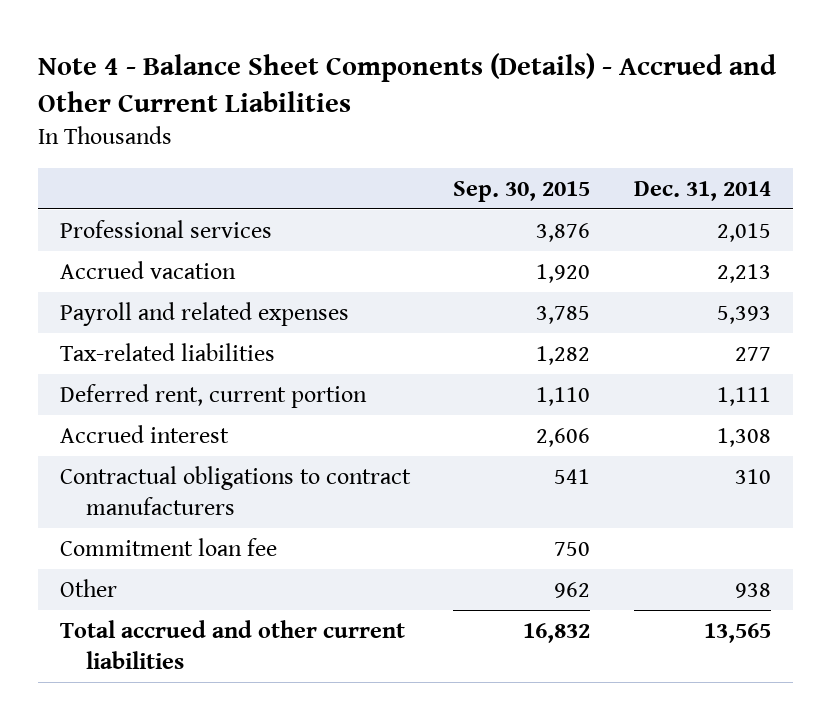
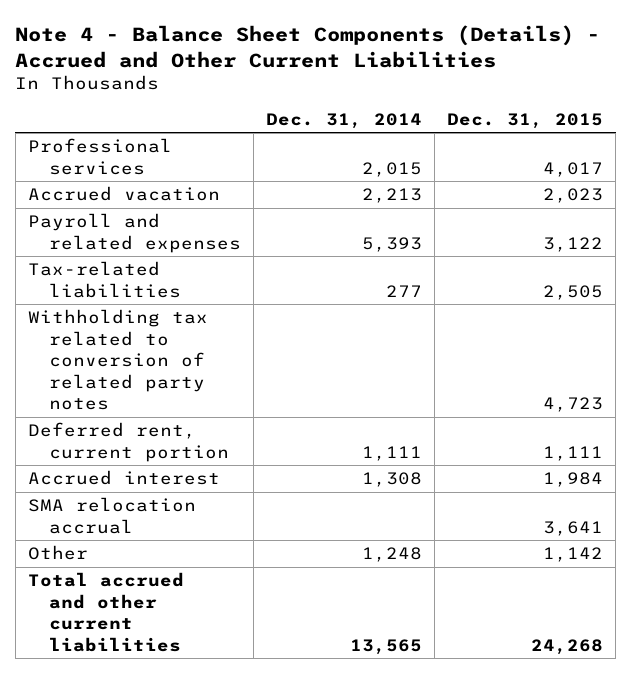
- | Sep. 30, 2015 | Dec. 31, 2014
+ | Dec. 31, 2014 | Dec. 31, 2015
+ Withholding tax related to conversion of related party notes | | 4,723
- Contractual obligations to contract manufacturers | 541 | 310
- Commitment loan fee | 750 |
- Other | 962 | 938
+ SMA relocation accrual | | 3,641
+ Other | 1,248 | 1,142

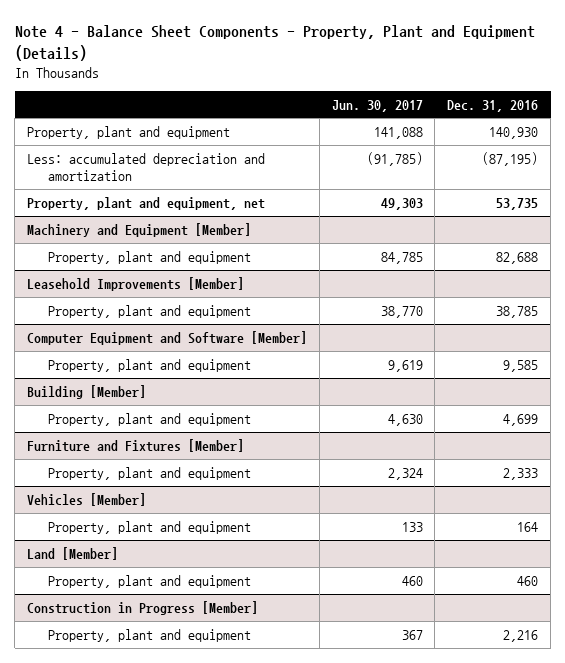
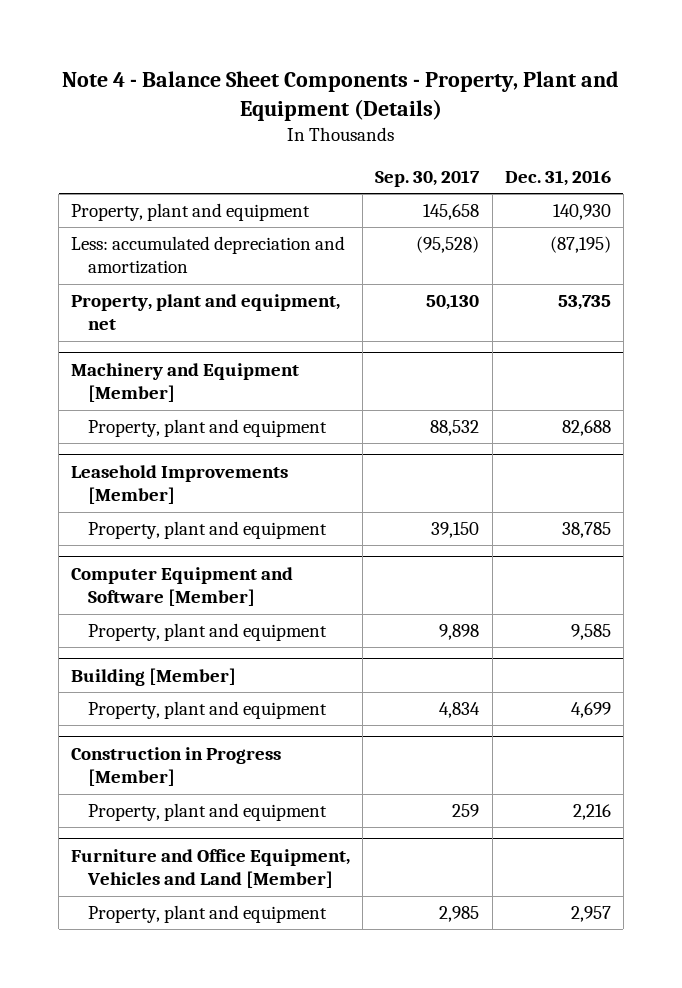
- | Jun. 30, 2017 | Dec. 31, 2016
+ | Sep. 30, 2017 | Dec. 31, 2016
- Furniture and Fixtures [Member]
- Property, plant and equipment | 2,324 | 2,333
- Vehicles [Member]
- Property, plant and equipment | 133 | 164
- Land [Member]
- Property, plant and equipment | 460 | 460
+ Furniture and Office Equipment, Vehicles and Land [Member]
+ Property, plant and equipment | 2,985 | 2,957

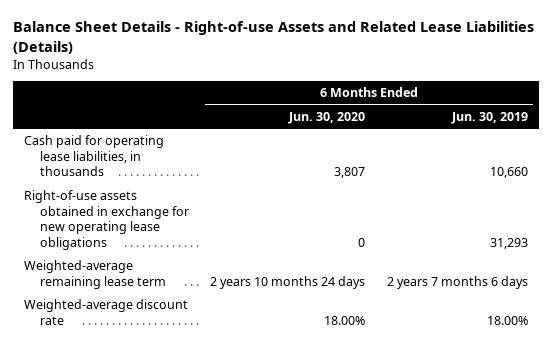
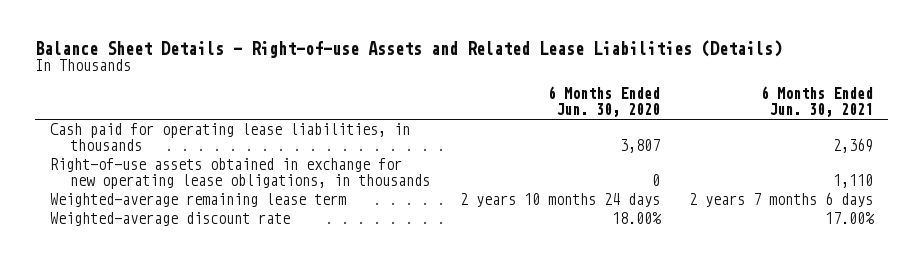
- | 6 Months Ended Jun. 30, 2020 | 6 Months Ended Jun. 30, 2019
+ | 6 Months Ended Jun. 30, 2020 | 6 Months Ended Jun. 30, 2021
- Right-of-use assets obtained in exchange for new operating lease obligations | 0 | 31,293
+ Right-of-use assets obtained in exchange for new operating lease obligations, in thousands | 0 | 1,110

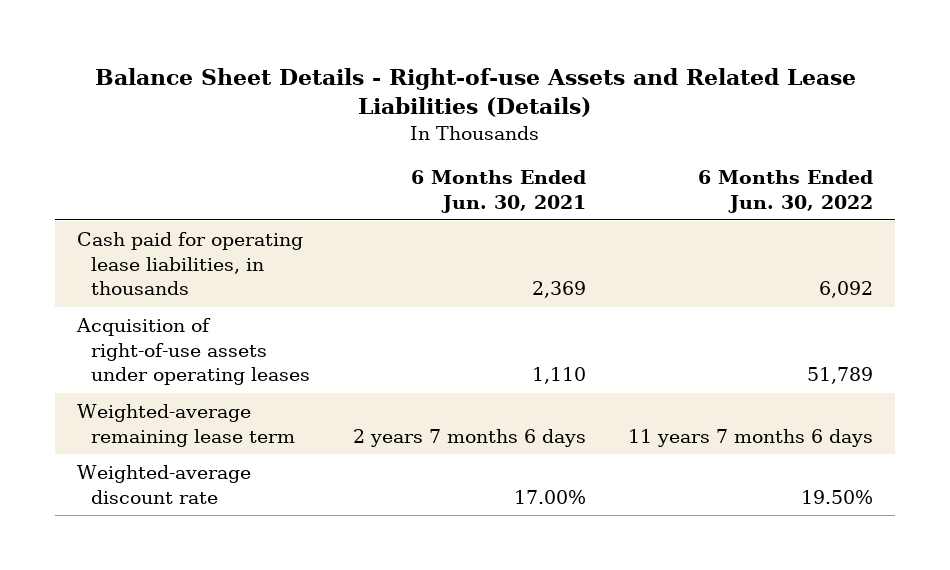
- | 6 Months Ended Jun. 30, 2020 | 6 Months Ended Jun. 30, 2021
+ | 6 Months Ended Jun. 30, 2021 | 6 Months Ended Jun. 30, 2022
- Right-of-use assets obtained in exchange for new operating lease obligations, in thousands | 0 | 1,110
+ Acquisition of right-of-use assets under operating leases | 1,110 | 51,789

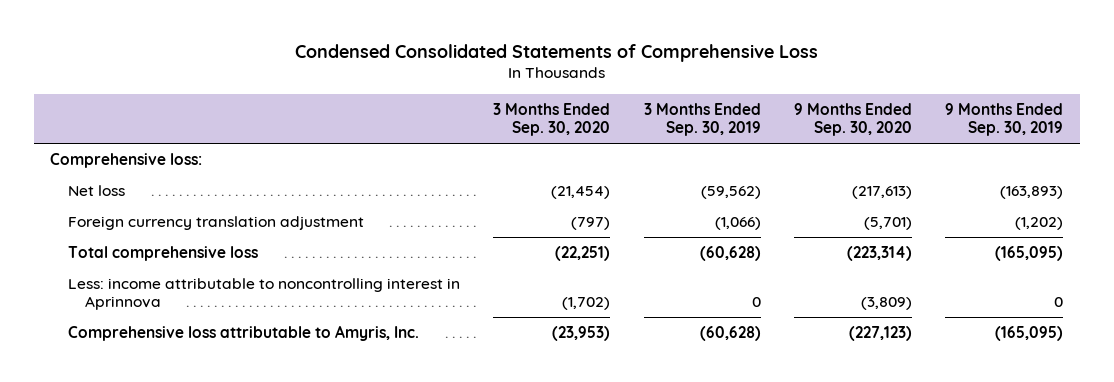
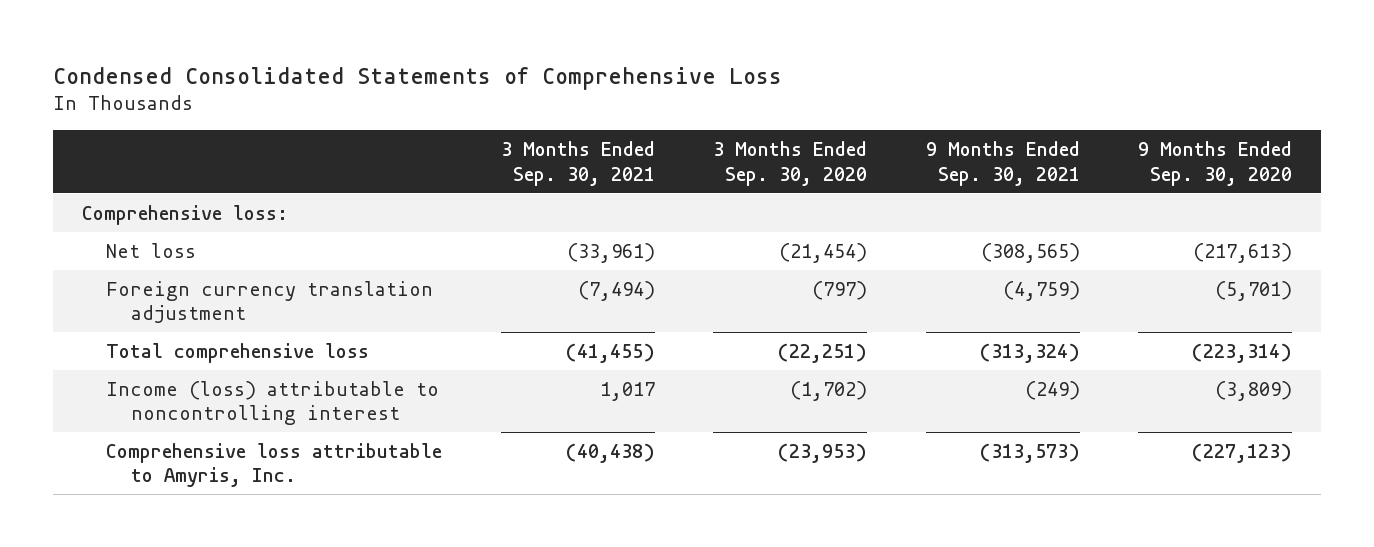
- | 3 Months Ended Sep. 30, 2020 | 3 Months Ended Sep. 30, 2019 | 9 Months Ended Sep. 30, 2020 | 9 Months Ended Sep. 30, 2019
+ | 3 Months Ended Sep. 30, 2021 | 3 Months Ended Sep. 30, 2020 | 9 Months Ended Sep. 30, 2021 | 9 Months Ended Sep. 30, 2020
- Less: income attributable to noncontrolling interest in Aprinnova | (1,702) | 0 | (3,809) | 0
+ Income (loss) attributable to noncontrolling interest | 1,017 | (1,702) | (249) | (3,809)

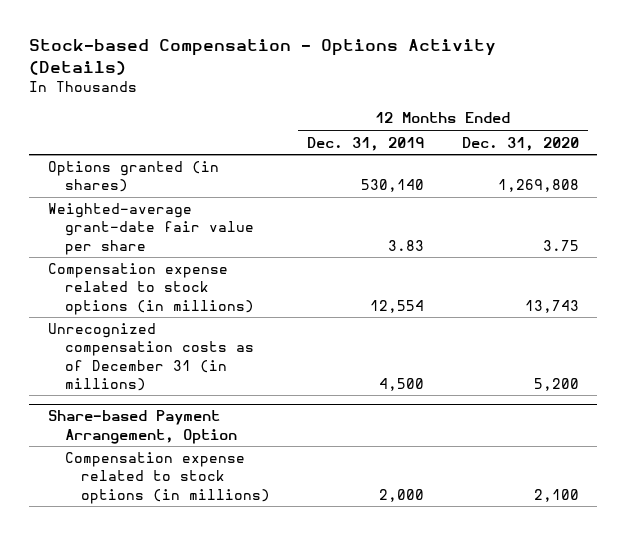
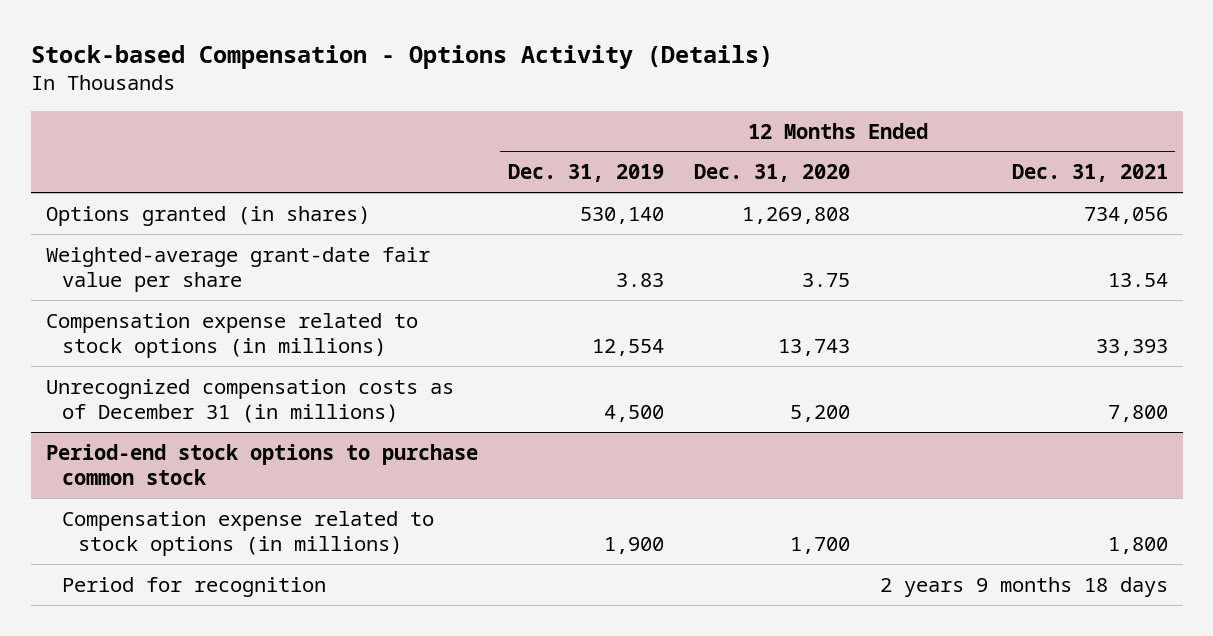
- | 12 Months Ended Dec. 31, 2019 | 12 Months Ended Dec. 31, 2020
+ | 12 Months Ended Dec. 31, 2019 | 12 Months Ended Dec. 31, 2020 | 12 Months Ended Dec. 31, 2021
- Share-based Payment Arrangement, Option
- Compensation expense related to stock options (in millions) | 2,000 | 2,100
+ Period-end stock options to purchase common stock
+ Compensation expense related to stock options (in millions) | 1,900 | 1,700 | 1,800
+ Period for recognition | | | 2 years 9 months 18 days

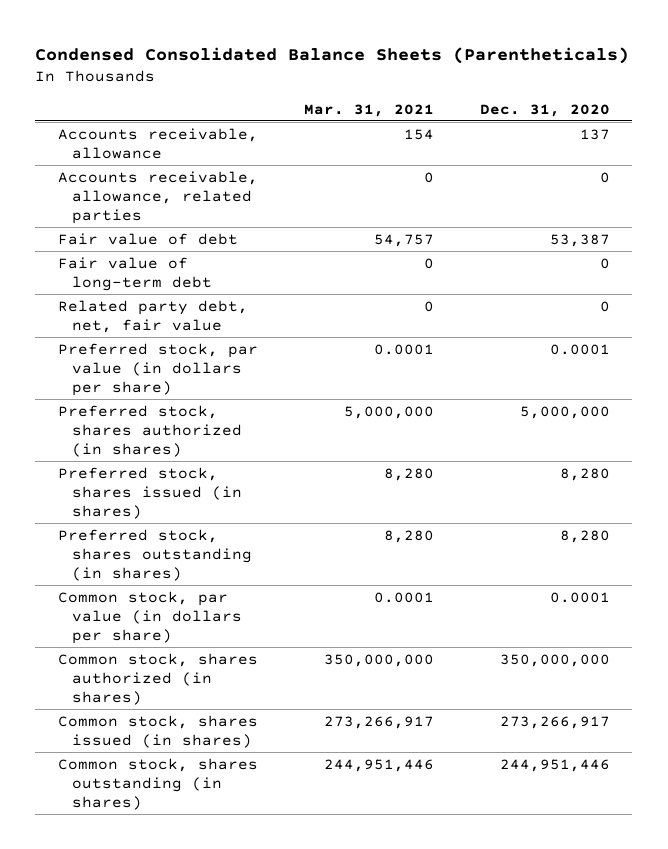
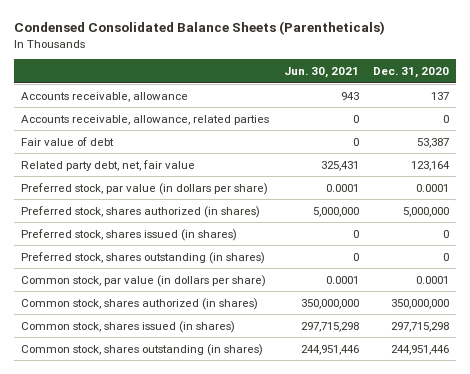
- | Mar. 31, 2021 | Dec. 31, 2020
+ | Jun. 30, 2021 | Dec. 31, 2020
- Fair value of long-term debt | 0 | 0
- Related party debt, net, fair value | 0 | 0
+ Related party debt, net, fair value | 325,431 | 123,164
- Preferred stock, shares issued (in shares) | 8,280 | 8,280
- Preferred stock, shares outstanding (in shares) | 8,280 | 8,280
+ Preferred stock, shares issued (in shares) | 0 | 0
+ Preferred stock, shares outstanding (in shares) | 0 | 0
- Common stock, shares issued (in shares) | 273,266,917 | 273,266,917
+ Common stock, shares issued (in shares) | 297,715,298 | 297,715,298

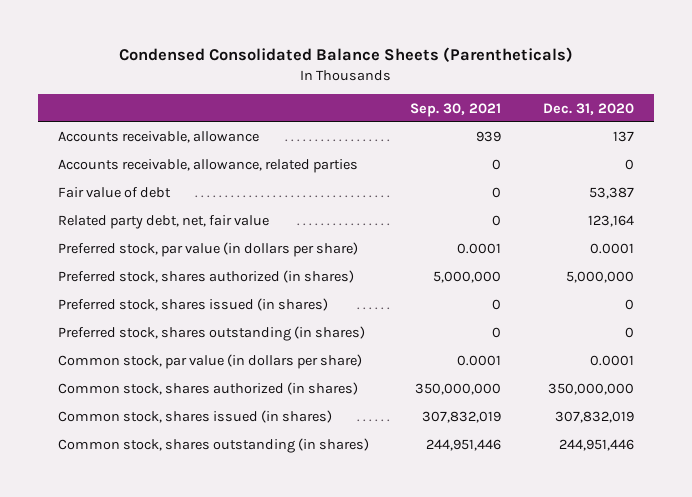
- | Jun. 30, 2021 | Dec. 31, 2020
+ | Sep. 30, 2021 | Dec. 31, 2020
- Common stock, shares issued (in shares) | 297,715,298 | 297,715,298
+ Common stock, shares issued (in shares) | 307,832,019 | 307,832,019

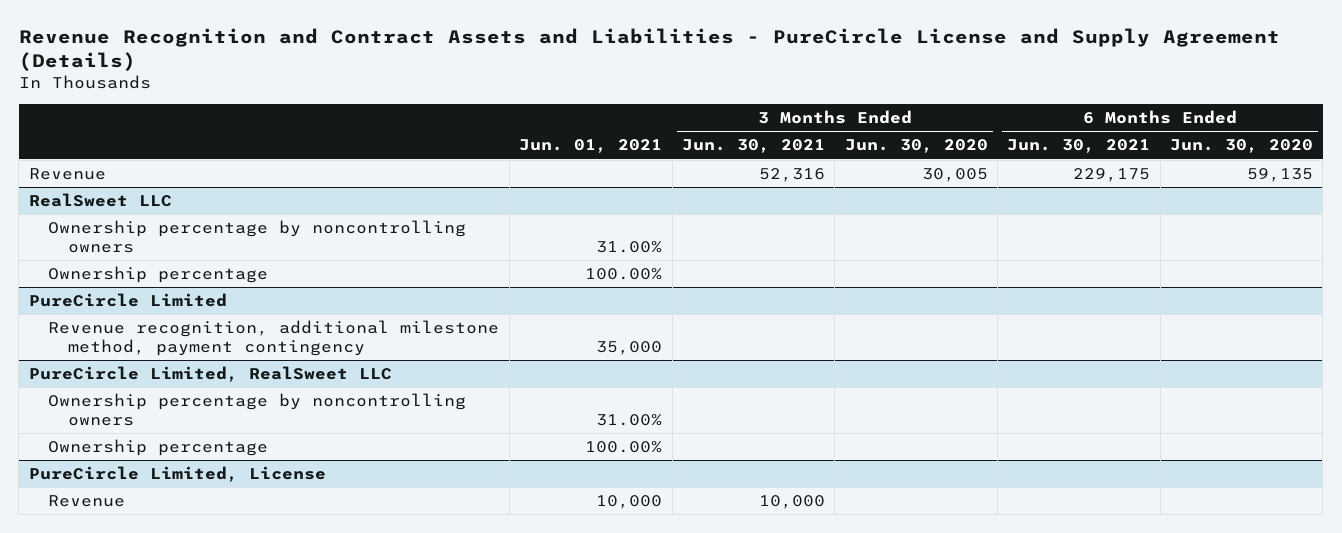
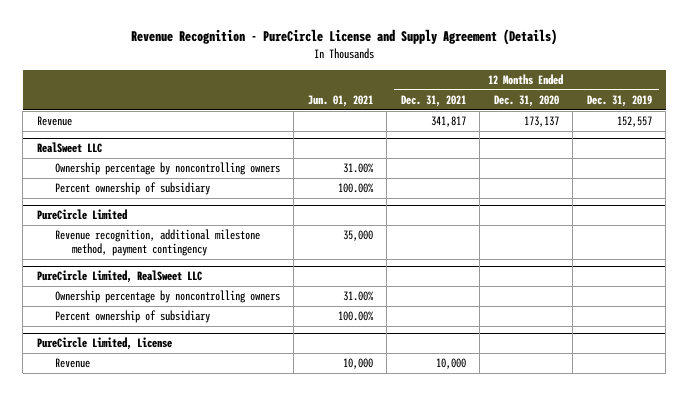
- Revenue Recognition and Contract Assets and Liabilities - PureCircle License and Supply Agreement (Details)
+ Revenue Recognition - PureCircle License and Supply Agreement (Details)
- | Jun. 01, 2021 | 3 Months Ended Jun. 30, 2021 | 3 Months Ended Jun. 30, 2020 | 6 Months Ended Jun. 30, 2021 | 6 Months Ended Jun. 30, 2020
+ | Jun. 01, 2021 | 12 Months Ended Dec. 31, 2021 | 12 Months Ended Dec. 31, 2020 | 12 Months Ended Dec. 31, 2019
@ RealSweet LLC
- Ownership percentage | 100.00% | | | |
+ Percent ownership of subsidiary | 100.00% | | |
@ PureCircle Limited, RealSweet LLC
- Ownership percentage | 100.00% | | | |
+ Percent ownership of subsidiary | 100.00% | | |

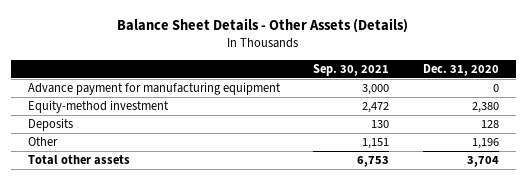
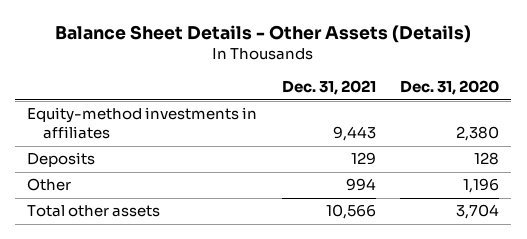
- | Sep. 30, 2021 | Dec. 31, 2020
+ | Dec. 31, 2021 | Dec. 31, 2020
- Advance payment for manufacturing equipment | 3,000 | 0
- Equity-method investment | 2,472 | 2,380
+ Equity-method investments in affiliates | 9,443 | 2,380

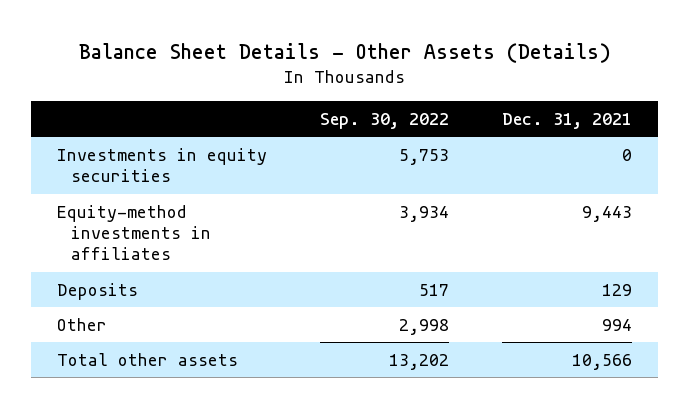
- | Dec. 31, 2021 | Dec. 31, 2020
+ | Sep. 30, 2022 | Dec. 31, 2021
+ Investments in equity securities | 5,753 | 0

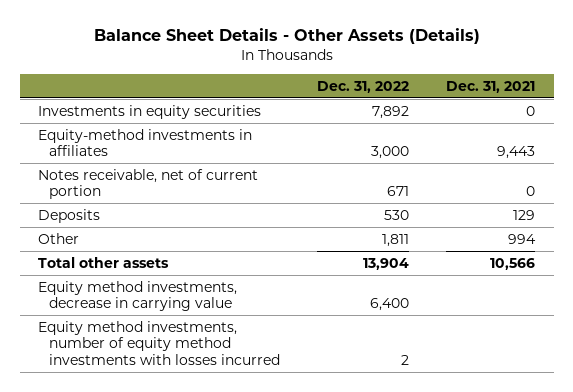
- | Sep. 30, 2022 | Dec. 31, 2021
+ | Dec. 31, 2022 | Dec. 31, 2021
+ Notes receivable, net of current portion | 671 | 0
+ Equity method investments, decrease in carrying value | 6,400 |
+ Equity method investments, number of equity method investments with losses incurred | 2 |

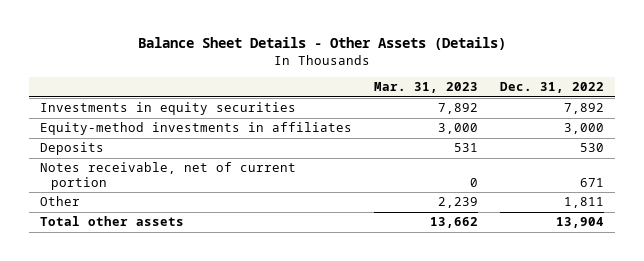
- | Dec. 31, 2022 | Dec. 31, 2021
+ | Mar. 31, 2023 | Dec. 31, 2022
moved down: Notes receivable, net of current portion | 0 | 671
- Equity method investments, decrease in carrying value | 6,400 |
- Equity method investments, number of equity method investments with losses incurred | 2 |

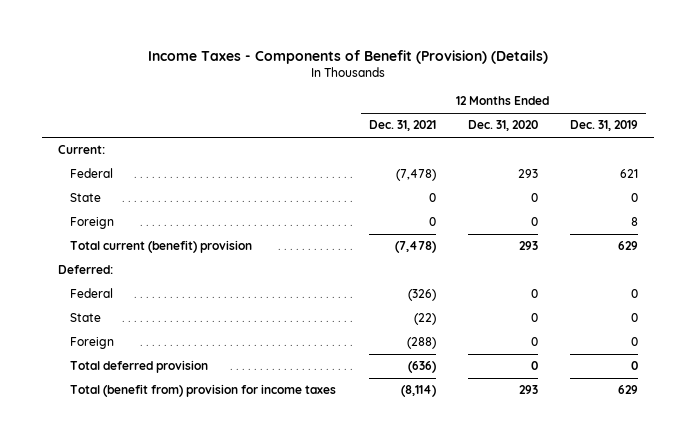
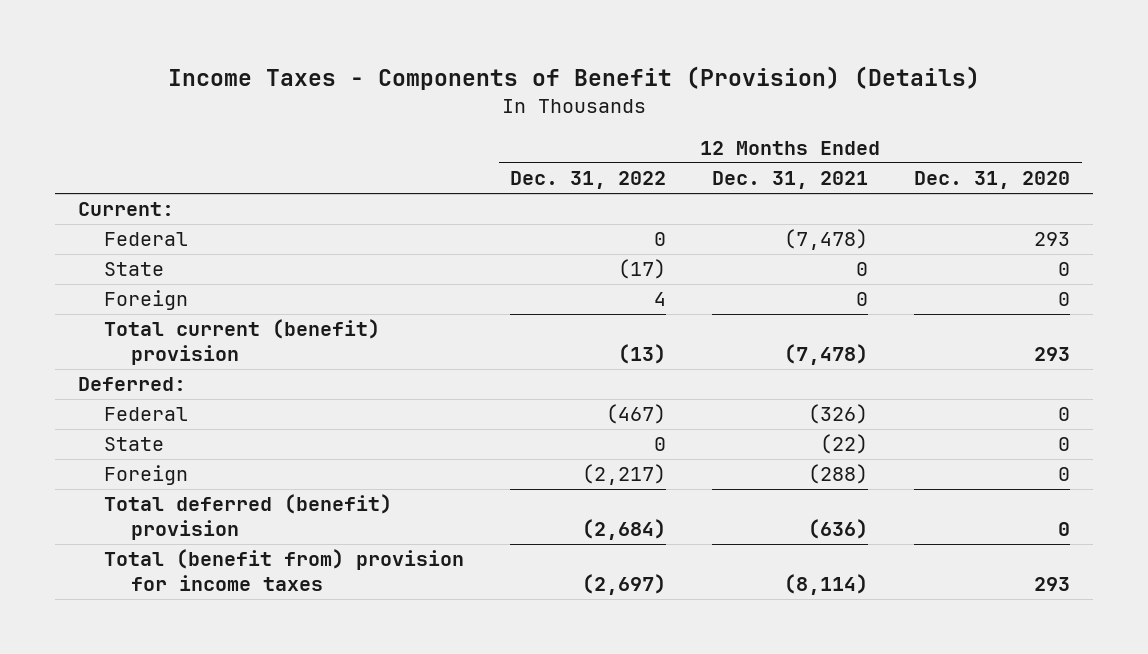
- | 12 Months Ended Dec. 31, 2021 | 12 Months Ended Dec. 31, 2020 | 12 Months Ended Dec. 31, 2019
+ | 12 Months Ended Dec. 31, 2022 | 12 Months Ended Dec. 31, 2021 | 12 Months Ended Dec. 31, 2020
- Total deferred provision | (636) | 0 | 0
+ Total deferred (benefit) provision | (2,684) | (636) | 0

